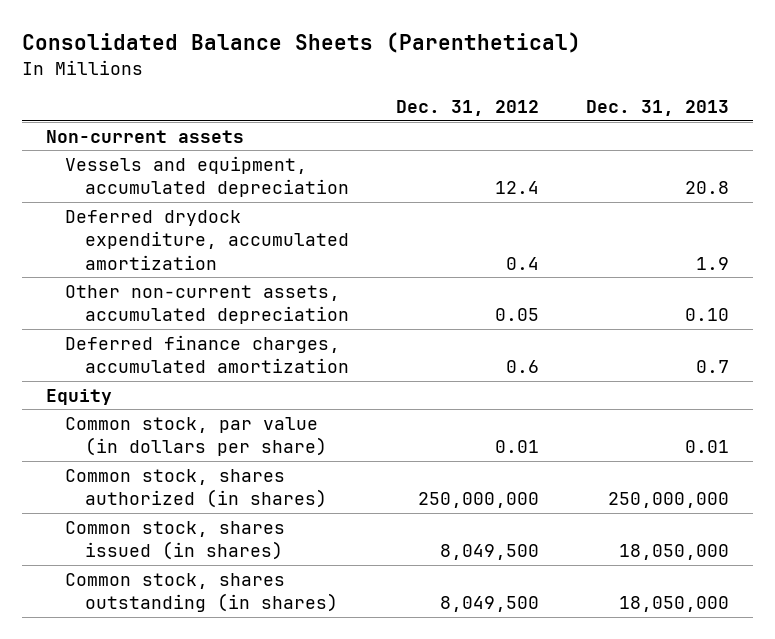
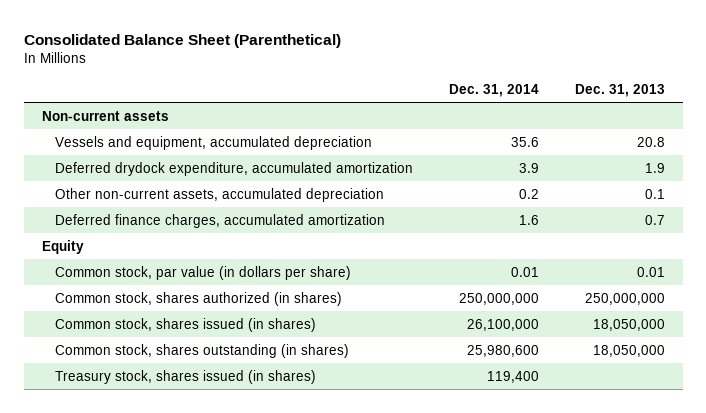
- Consolidated Balance Sheets (Parenthetical)
+ Consolidated Balance Sheet (Parenthetical)
- | Dec. 31, 2012 | Dec. 31, 2013
+ | Dec. 31, 2014 | Dec. 31, 2013
- Other non-current assets, accumulated depreciation | 0.05 | 0.10
+ Other non-current assets, accumulated depreciation | 0.2 | 0.1
+ Treasury stock, shares issued (in shares) | 119,400 |

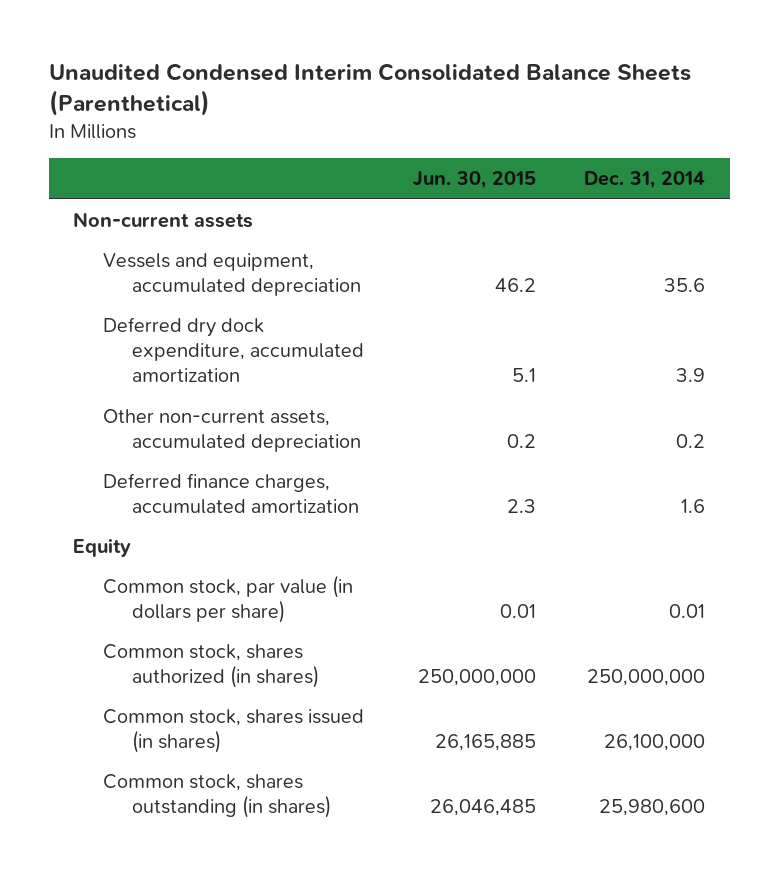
- Consolidated Balance Sheet (Parenthetical)
+ Unaudited Condensed Interim Consolidated Balance Sheets (Parenthetical)
- | Dec. 31, 2014 | Dec. 31, 2013
+ | Jun. 30, 2015 | Dec. 31, 2014
- Deferred drydock expenditure, accumulated amortization | 3.9 | 1.9
+ Deferred dry dock expenditure, accumulated amortization | 5.1 | 3.9
- Treasury stock, shares issued (in shares) | 119,400 |

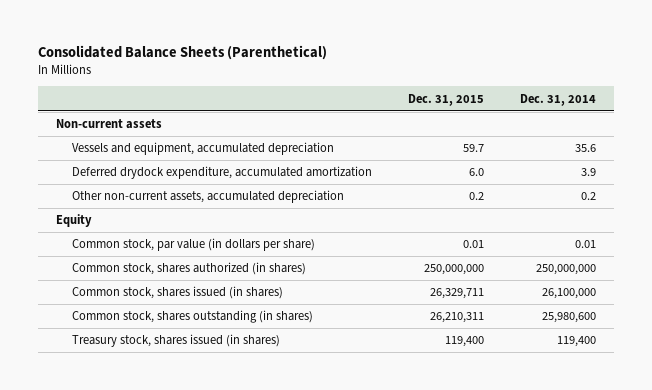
- Unaudited Condensed Interim Consolidated Balance Sheets (Parenthetical)
+ Consolidated Balance Sheets (Parenthetical)
- | Jun. 30, 2015 | Dec. 31, 2014
+ | Dec. 31, 2015 | Dec. 31, 2014
- Deferred dry dock expenditure, accumulated amortization | 5.1 | 3.9
+ Deferred drydock expenditure, accumulated amortization | 6.0 | 3.9
- Deferred finance charges, accumulated amortization | 2.3 | 1.6
+ Treasury stock, shares issued (in shares) | 119,400 | 119,400

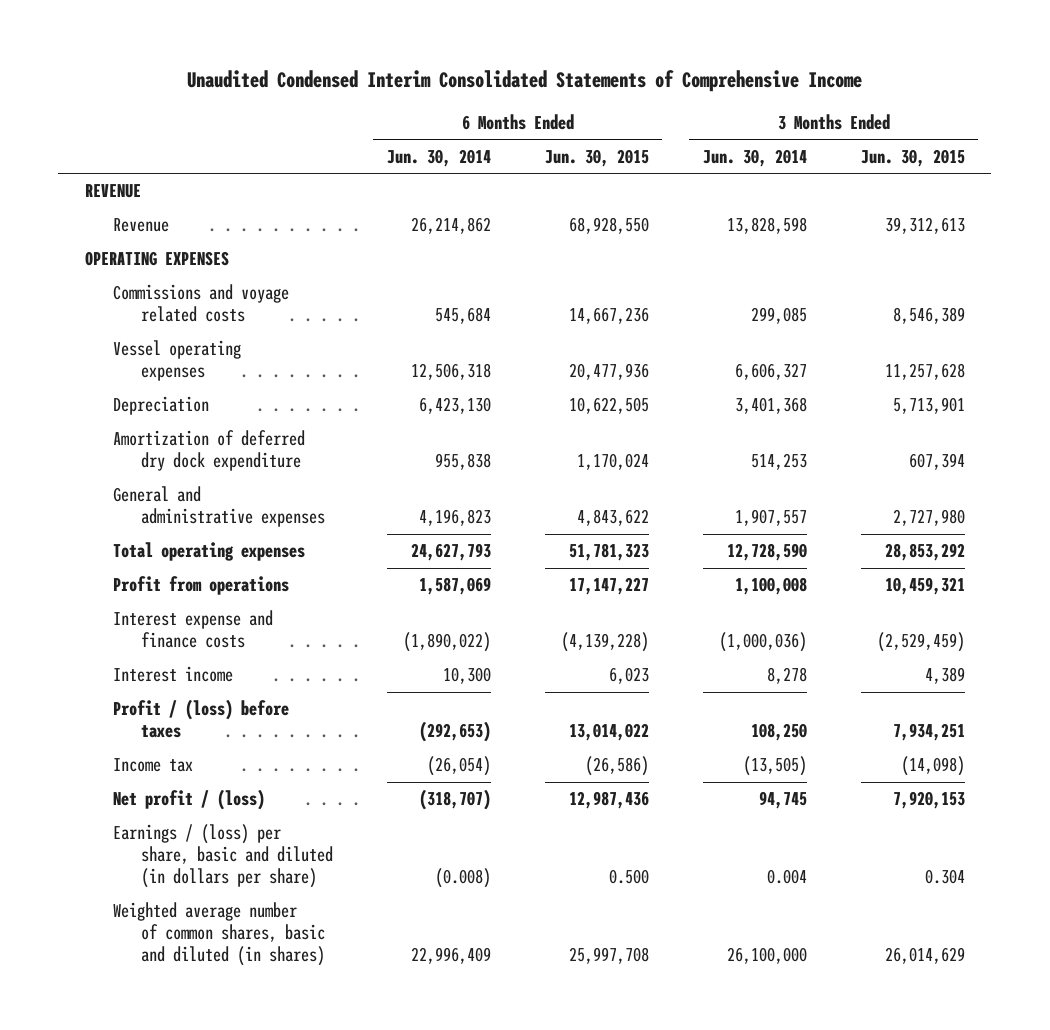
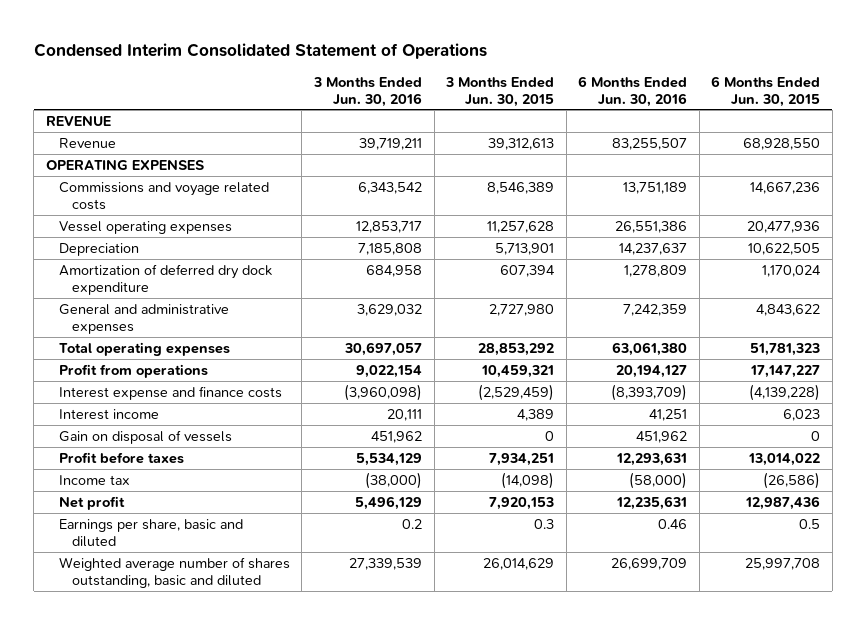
- Unaudited Condensed Interim Consolidated Statements of Comprehensive Income
+ Condensed Interim Consolidated Statement of Operations
- | 6 Months Ended Jun. 30, 2014 | 6 Months Ended Jun. 30, 2015 | 3 Months Ended Jun. 30, 2014 | 3 Months Ended Jun. 30, 2015
+ | 3 Months Ended Jun. 30, 2016 | 3 Months Ended Jun. 30, 2015 | 6 Months Ended Jun. 30, 2016 | 6 Months Ended Jun. 30, 2015
- Profit / (loss) before taxes | (292,653) | 13,014,022 | 108,250 | 7,934,251
+ Gain on disposal of vessels | 451,962 | 0 | 451,962 | 0
+ Profit before taxes | 5,534,129 | 7,934,251 | 12,293,631 | 13,014,022
- Net profit / (loss) | (318,707) | 12,987,436 | 94,745 | 7,920,153
- Earnings / (loss) per share, basic and diluted (in dollars per share) | (0.008) | 0.500 | 0.004 | 0.304
- Weighted average number of common shares, basic and diluted (in shares) | 22,996,409 | 25,997,708 | 26,100,000 | 26,014,629
+ Net profit | 5,496,129 | 7,920,153 | 12,235,631 | 12,987,436
+ Earnings per share, basic and diluted | 0.2 | 0.3 | 0.46 | 0.5
+ Weighted average number of shares outstanding, basic and diluted | 27,339,539 | 26,014,629 | 26,699,709 | 25,997,708

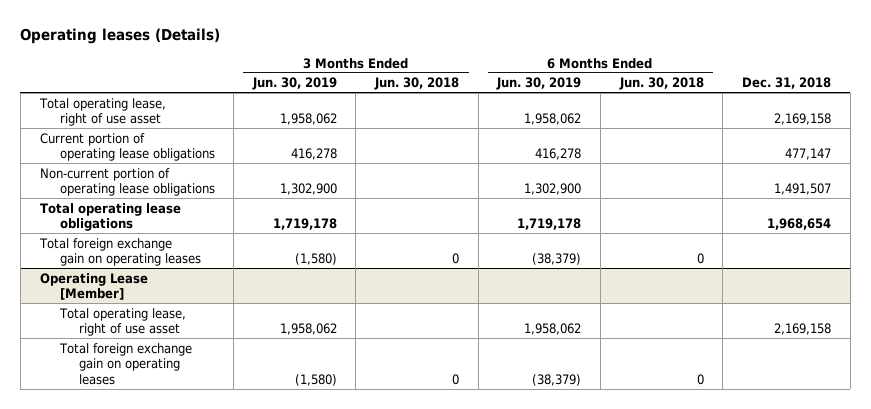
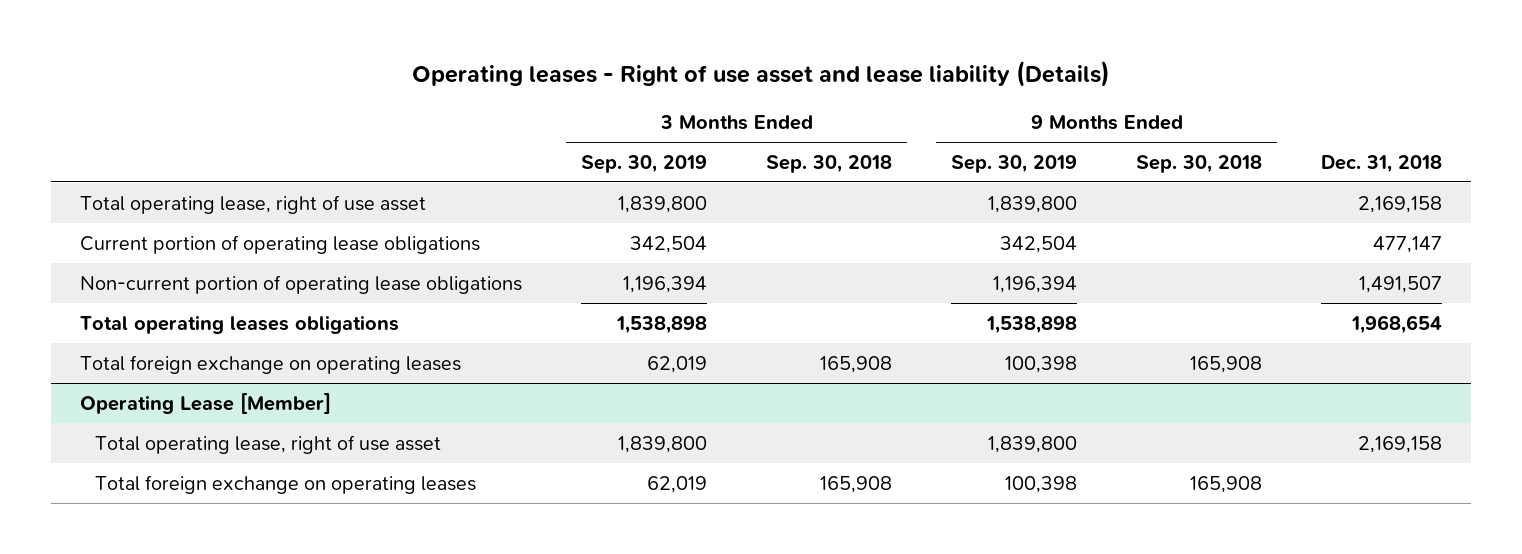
- Operating leases (Details)
+ Operating leases - Right of use asset and lease liability (Details)
- | 3 Months Ended Jun. 30, 2019 | 3 Months Ended Jun. 30, 2018 | 6 Months Ended Jun. 30, 2019 | 6 Months Ended Jun. 30, 2018 | Dec. 31, 2018
+ | 3 Months Ended Sep. 30, 2019 | 3 Months Ended Sep. 30, 2018 | 9 Months Ended Sep. 30, 2019 | 9 Months Ended Sep. 30, 2018 | Dec. 31, 2018
- Total operating lease obligations | 1,719,178 | | 1,719,178 | | 1,968,654
- Total foreign exchange gain on operating leases | (1,580) | 0 | (38,379) | 0 |
+ Total operating leases obligations | 1,538,898 | | 1,538,898 | | 1,968,654
+ Total foreign exchange on operating leases | 62,019 | 165,908 | 100,398 | 165,908 |
@ Operating Lease [Member]
- Total foreign exchange gain on operating leases | (1,580) | 0 | (38,379) | 0 |
+ Total foreign exchange on operating leases | 62,019 | 165,908 | 100,398 | 165,908 |

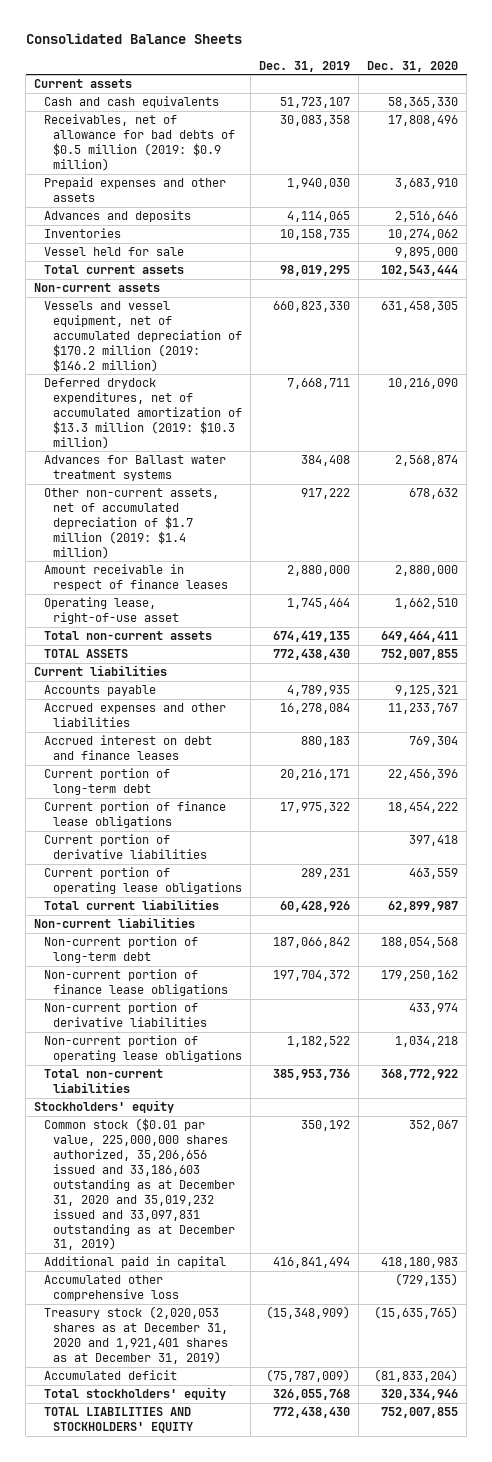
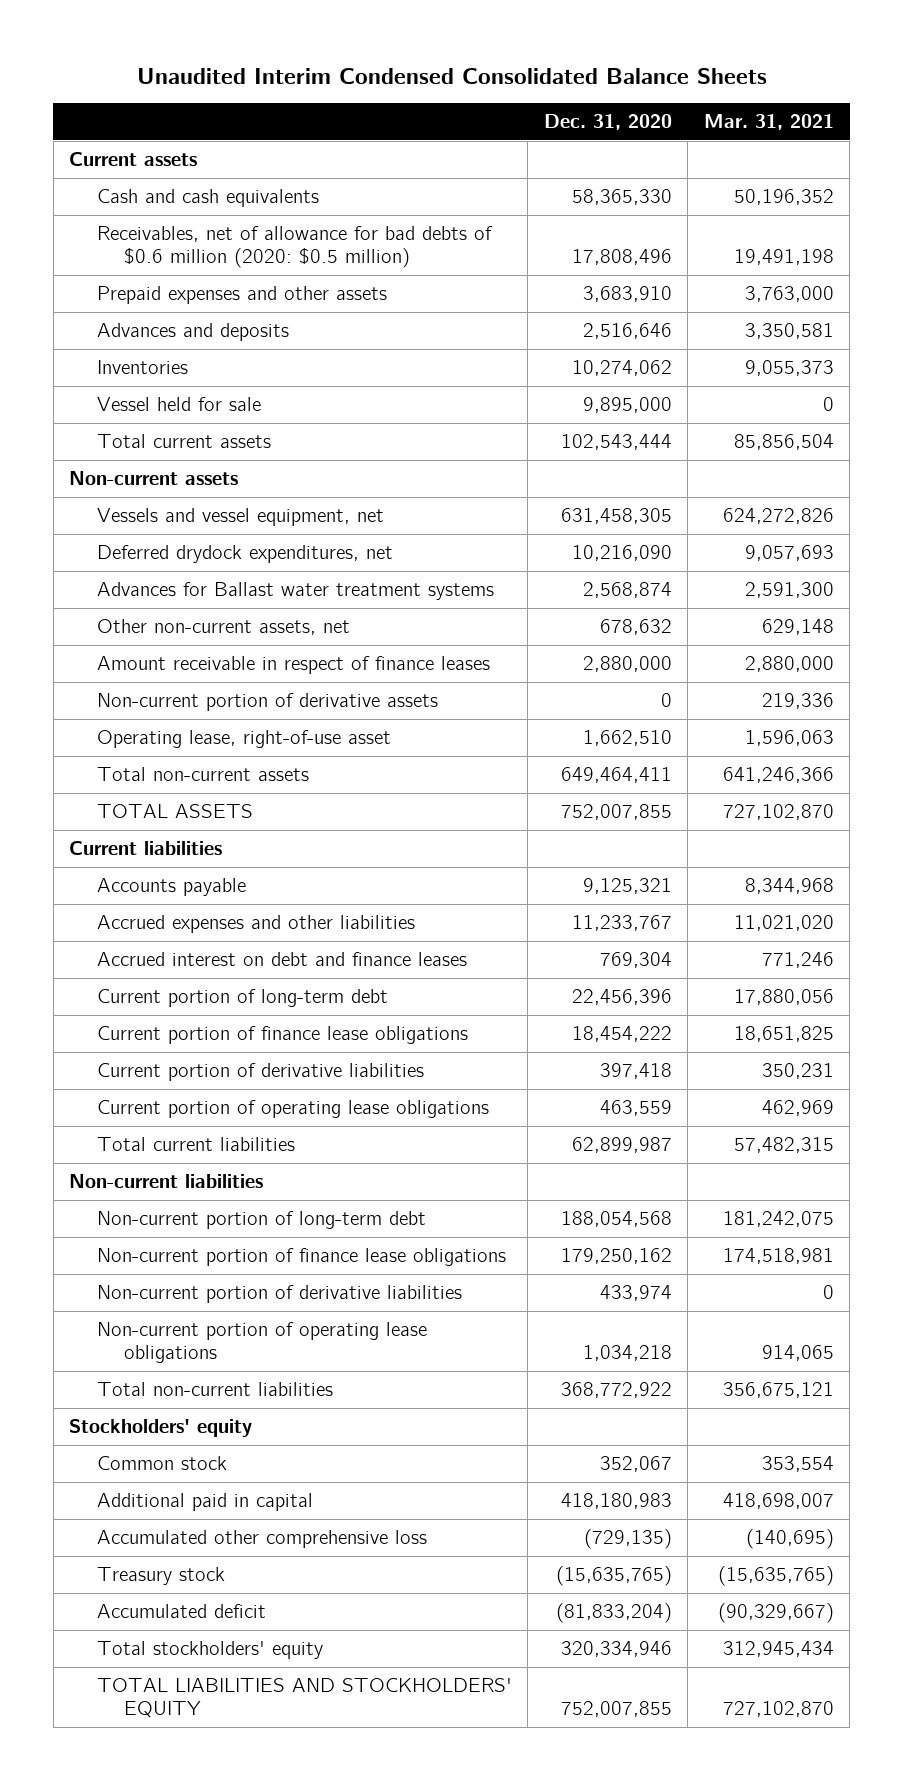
- Consolidated Balance Sheets
+ Unaudited Interim Condensed Consolidated Balance Sheets
- | Dec. 31, 2019 | Dec. 31, 2020
+ | Dec. 31, 2020 | Mar. 31, 2021
- Receivables, net of allowance for bad debts of $0.5 million (2019: $0.9 million) | 30,083,358 | 17,808,496
+ Receivables, net of allowance for bad debts of $0.6 million (2020: $0.5 million) | 17,808,496 | 19,491,198
- Vessels and vessel equipment, net of accumulated depreciation of $170.2 million (2019: $146.2 million) | 660,823,330 | 631,458,305
- Deferred drydock expenditures, net of accumulated amortization of $13.3 million (2019: $10.3 million) | 7,668,711 | 10,216,090
+ Vessels and vessel equipment, net | 631,458,305 | 624,272,826
+ Deferred drydock expenditures, net | 10,216,090 | 9,057,693
- Other non-current assets, net of accumulated depreciation of $1.7 million (2019: $1.4 million) | 917,222 | 678,632
+ Other non-current assets, net | 678,632 | 629,148
+ Non-current portion of derivative assets | 0 | 219,336
- Common stock ($0.01 par value, 225,000,000 shares authorized, 35,206,656 issued and 33,186,603 outstanding as at December 31, 2020 and 35,019,232 issued and 33,097,831 outstanding as at December 31, 2019) | 350,192 | 352,067
+ Common stock | 352,067 | 353,554
- Treasury stock (2,020,053 shares as at December 31, 2020 and 1,921,401 shares as at December 31, 2019) | (15,348,909) | (15,635,765)
+ Treasury stock | (15,635,765) | (15,635,765)

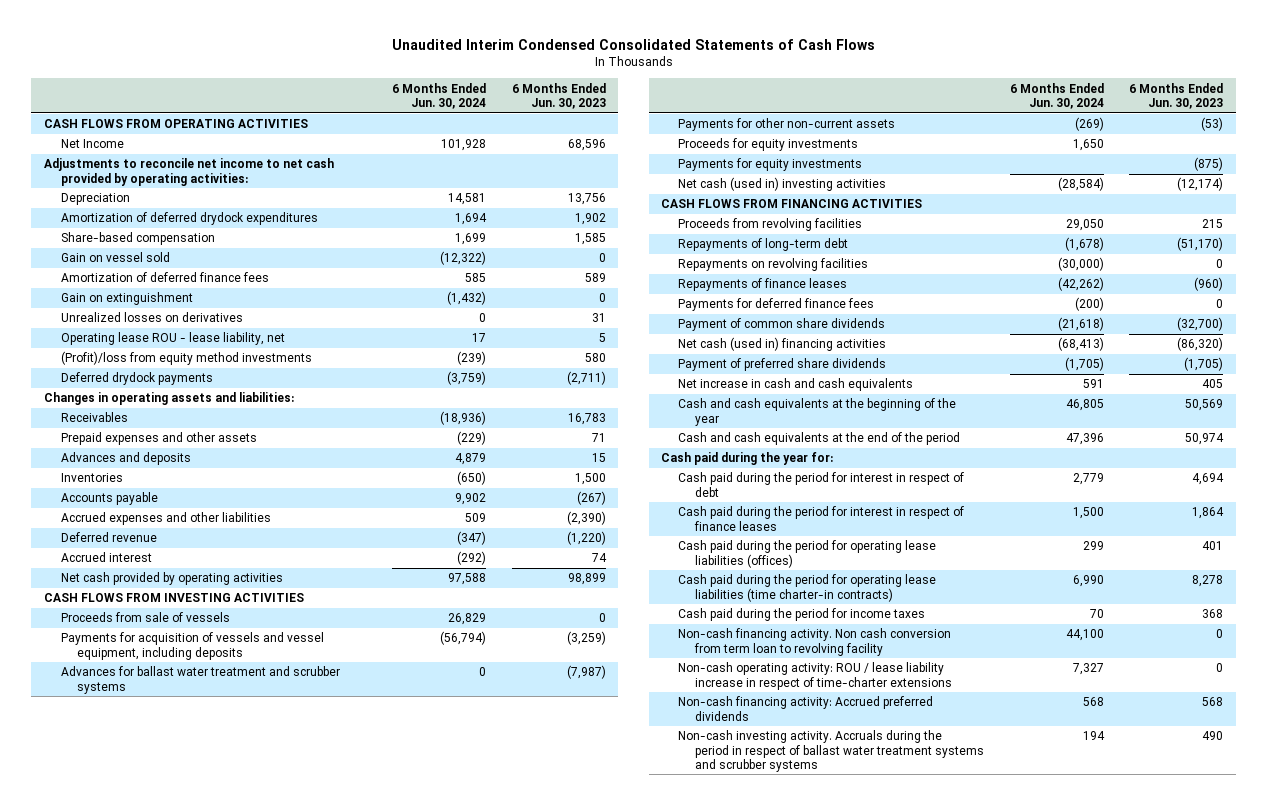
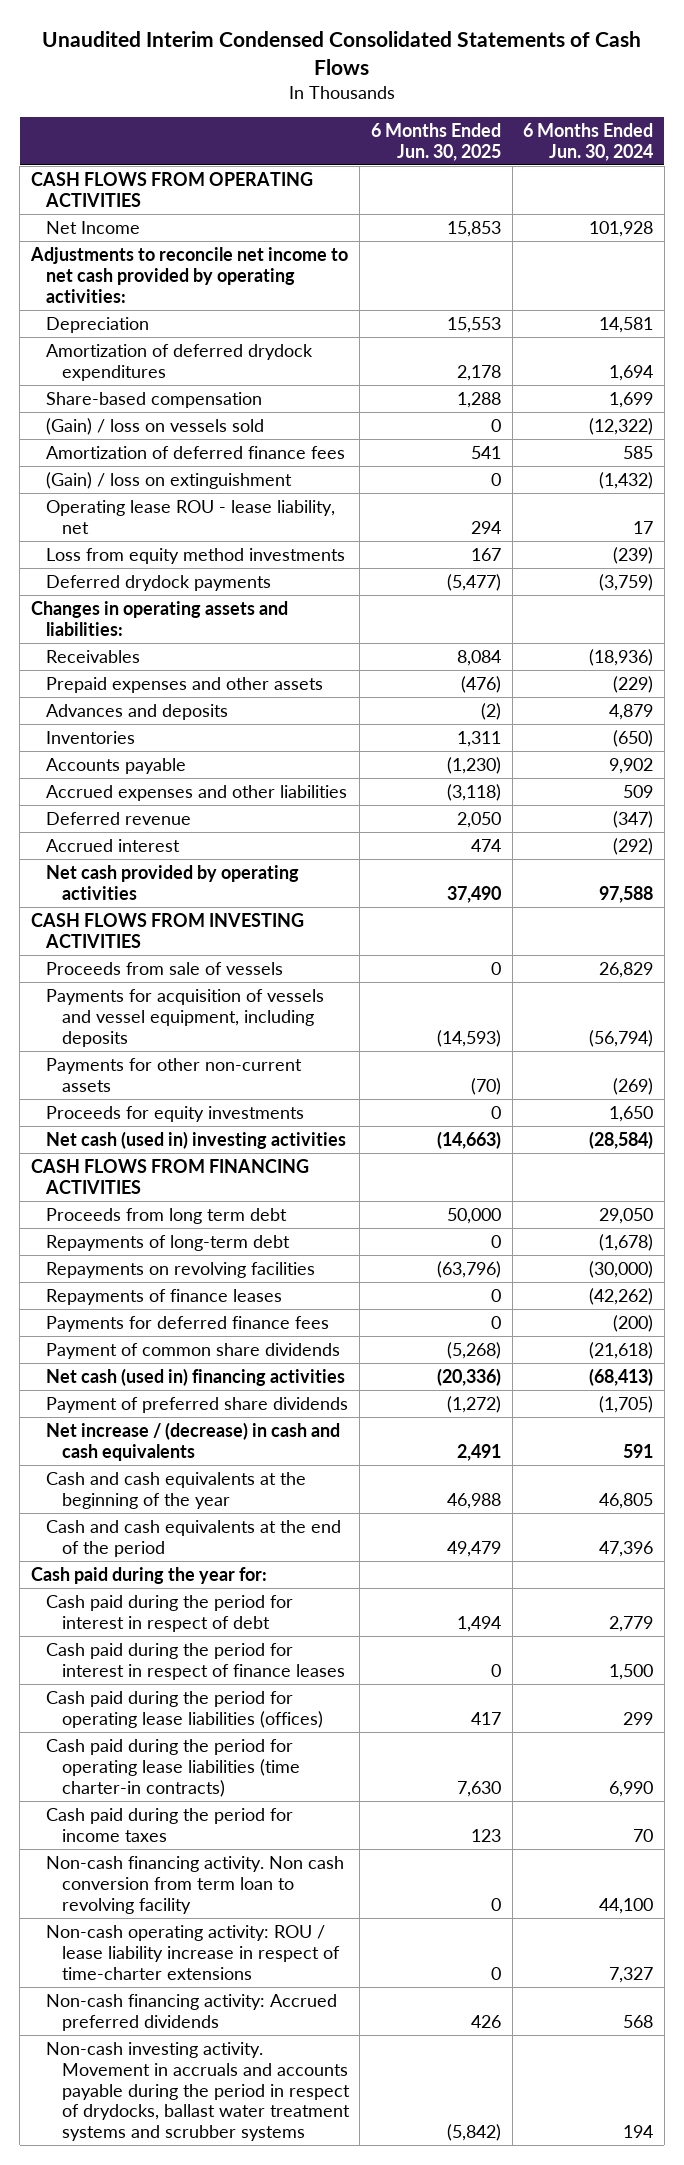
- | 6 Months Ended Jun. 30, 2024 | 6 Months Ended Jun. 30, 2023
+ | 6 Months Ended Jun. 30, 2025 | 6 Months Ended Jun. 30, 2024
- Gain on vessel sold | (12,322) | 0
+ (Gain) / loss on vessels sold | 0 | (12,322)
- Gain on extinguishment | (1,432) | 0
- Unrealized losses on derivatives | 0 | 31
+ (Gain) / loss on extinguishment | 0 | (1,432)
- (Profit)/loss from equity method investments | (239) | 580
+ Loss from equity method investments | 167 | (239)
- Advances for ballast water treatment and scrubber systems | 0 | (7,987)
- Payments for equity investments | | (875)
- Proceeds from revolving facilities | 29,050 | 215
+ Proceeds from long term debt | 50,000 | 29,050
- Net increase in cash and cash equivalents | 591 | 405
+ Net increase / (decrease) in cash and cash equivalents | 2,491 | 591
- Non-cash investing activity. Accruals during the period in respect of ballast water treatment systems and scrubber systems | 194 | 490
+ Non-cash investing activity. Movement in accruals and accounts payable during the period in respect of drydocks, ballast water treatment systems and scrubber systems | (5,842) | 194

